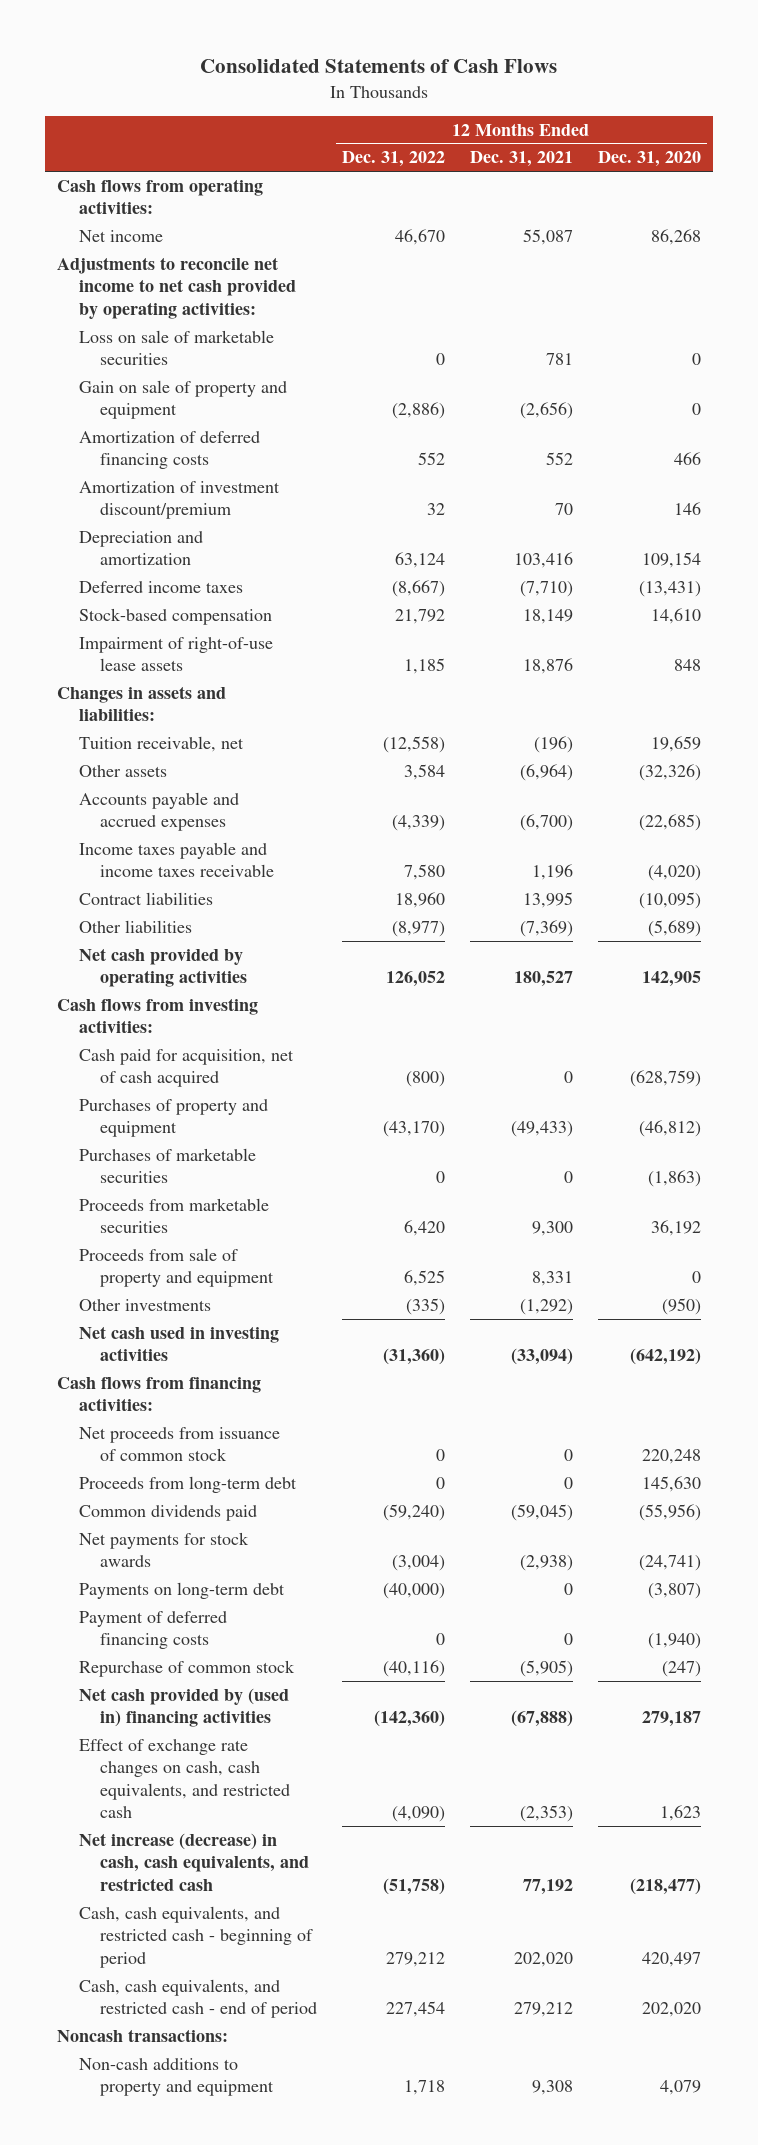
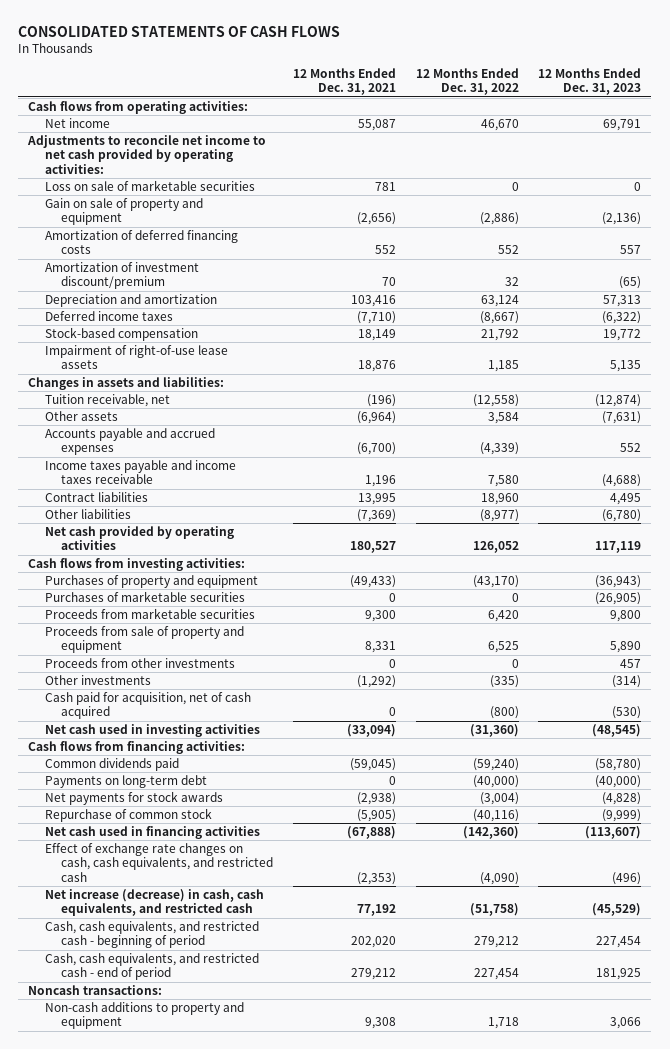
- Consolidated Statements of Cash Flows
+ CONSOLIDATED STATEMENTS OF CASH FLOWS
- | 12 Months Ended Dec. 31, 2022 | 12 Months Ended Dec. 31, 2021 | 12 Months Ended Dec. 31, 2020
+ | 12 Months Ended Dec. 31, 2021 | 12 Months Ended Dec. 31, 2022 | 12 Months Ended Dec. 31, 2023
+ Proceeds from other investments | 0 | 0 | 457
moved down: Cash paid for acquisition, net of cash acquired | 0 | (800) | (530)
- Net proceeds from issuance of common stock | 0 | 0 | 220,248
- Proceeds from long-term debt | 0 | 0 | 145,630
- Payment of deferred financing costs | 0 | 0 | (1,940)
moved down: Net payments for stock awards | (2,938) | (3,004) | (4,828)
- Net cash provided by (used in) financing activities | (142,360) | (67,888) | 279,187
+ Net cash used in financing activities | (67,888) | (142,360) | (113,607)

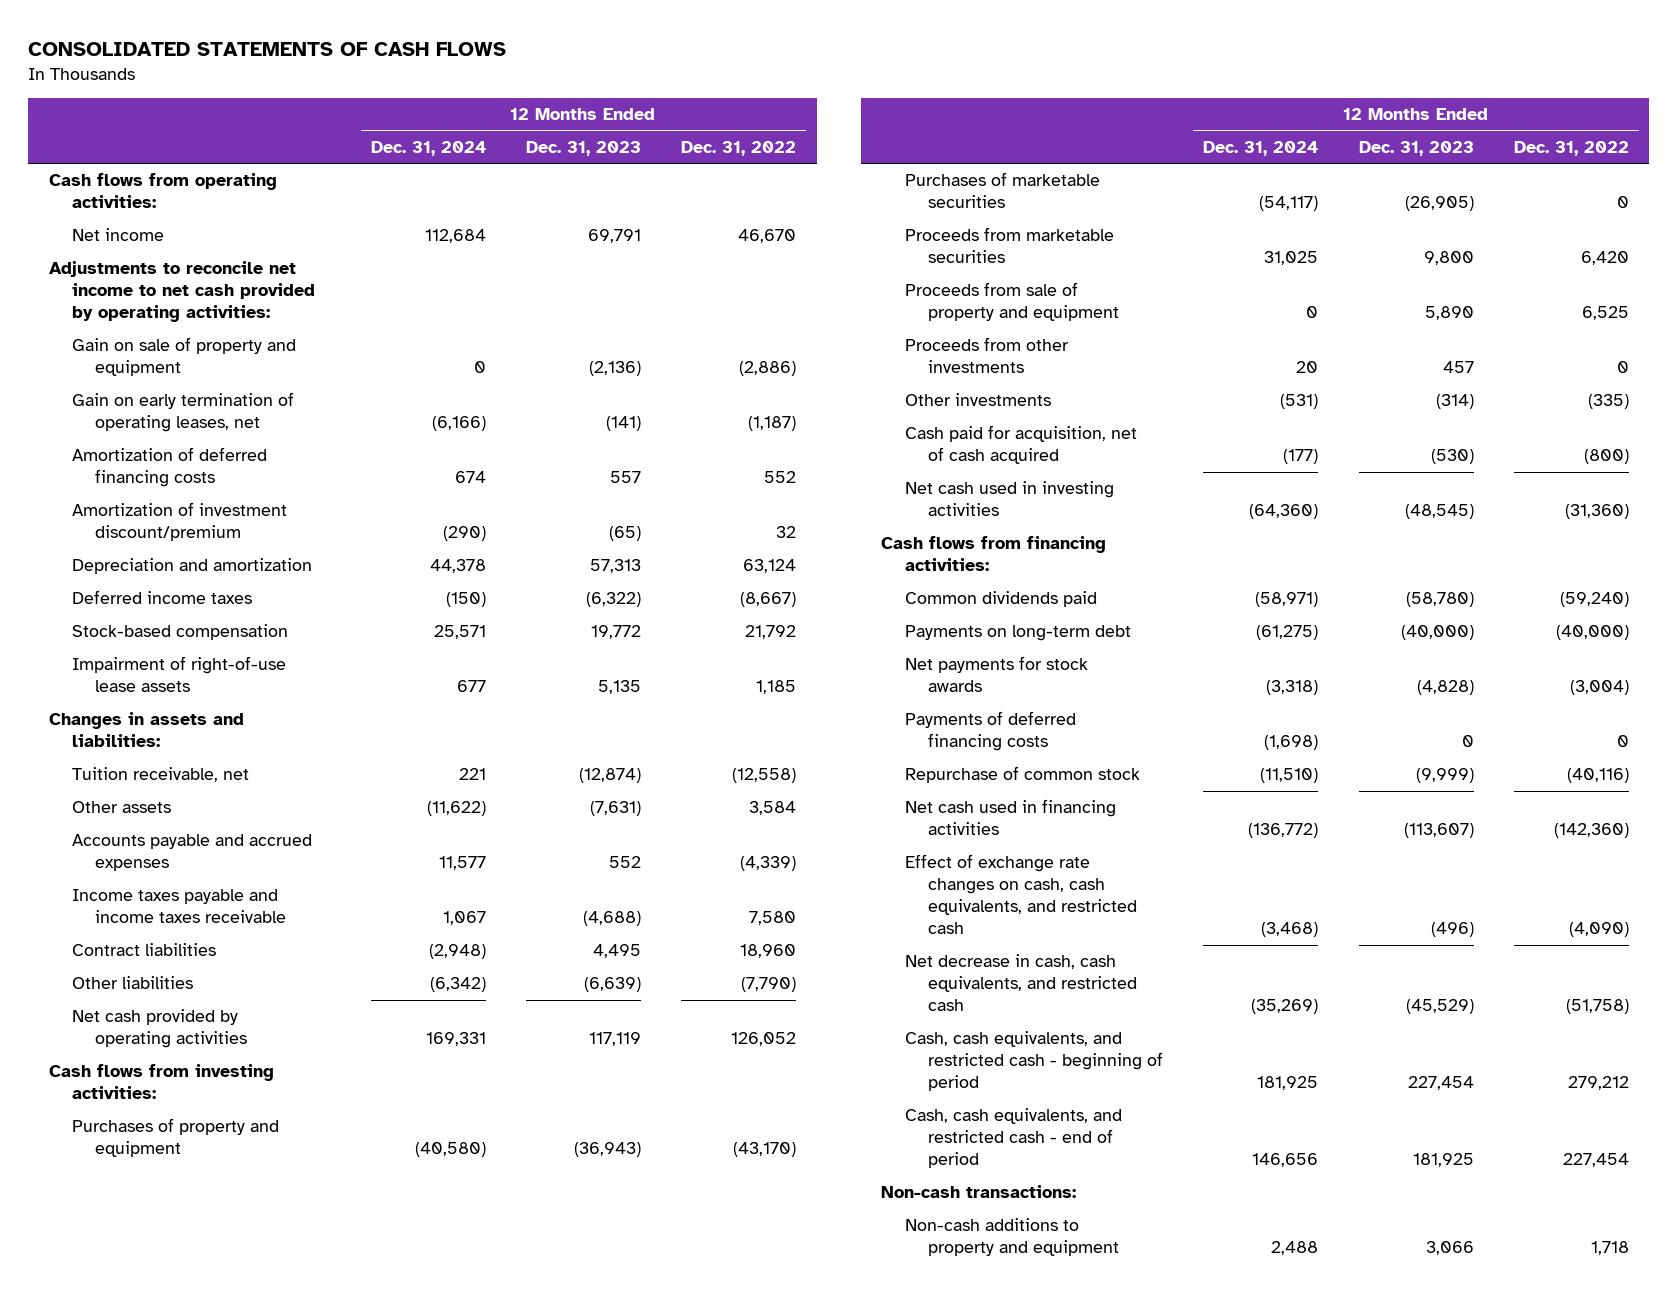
- | 12 Months Ended Dec. 31, 2021 | 12 Months Ended Dec. 31, 2022 | 12 Months Ended Dec. 31, 2023
+ | 12 Months Ended Dec. 31, 2024 | 12 Months Ended Dec. 31, 2023 | 12 Months Ended Dec. 31, 2022
- Loss on sale of marketable securities | 781 | 0 | 0
+ Gain on early termination of operating leases, net | (6,166) | (141) | (1,187)
- Other liabilities | (7,369) | (8,977) | (6,780)
+ Other liabilities | (6,342) | (6,639) | (7,790)
+ Payments of deferred financing costs | (1,698) | 0 | 0
- Net increase (decrease) in cash, cash equivalents, and restricted cash | 77,192 | (51,758) | (45,529)
+ Net decrease in cash, cash equivalents, and restricted cash | (35,269) | (45,529) | (51,758)
- Noncash transactions:
+ Non-cash transactions:

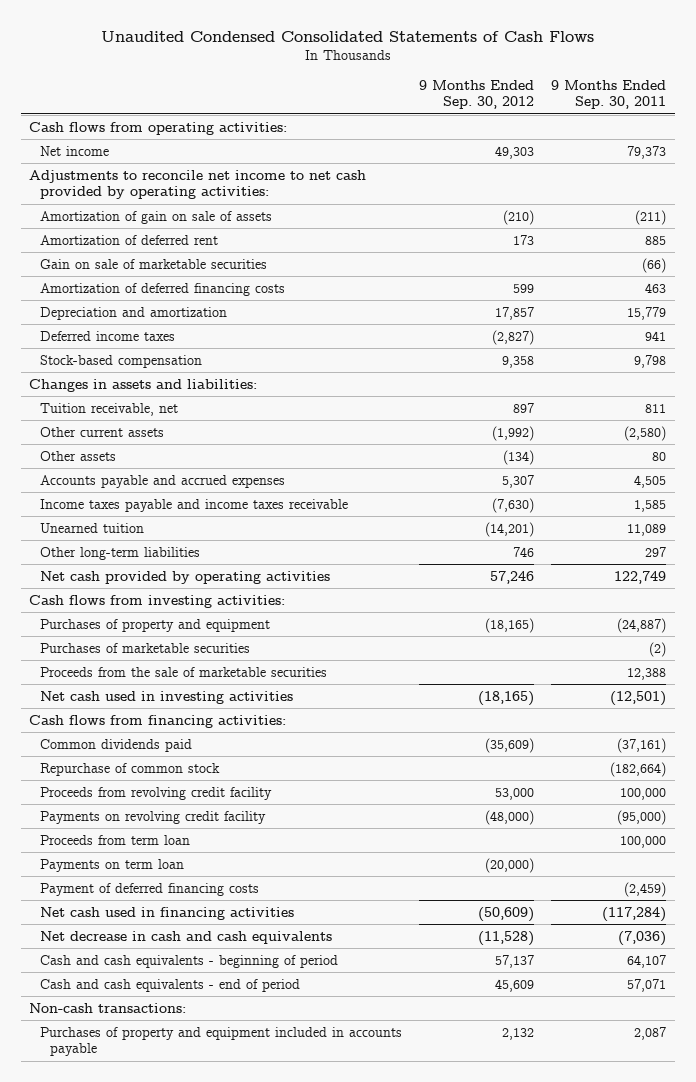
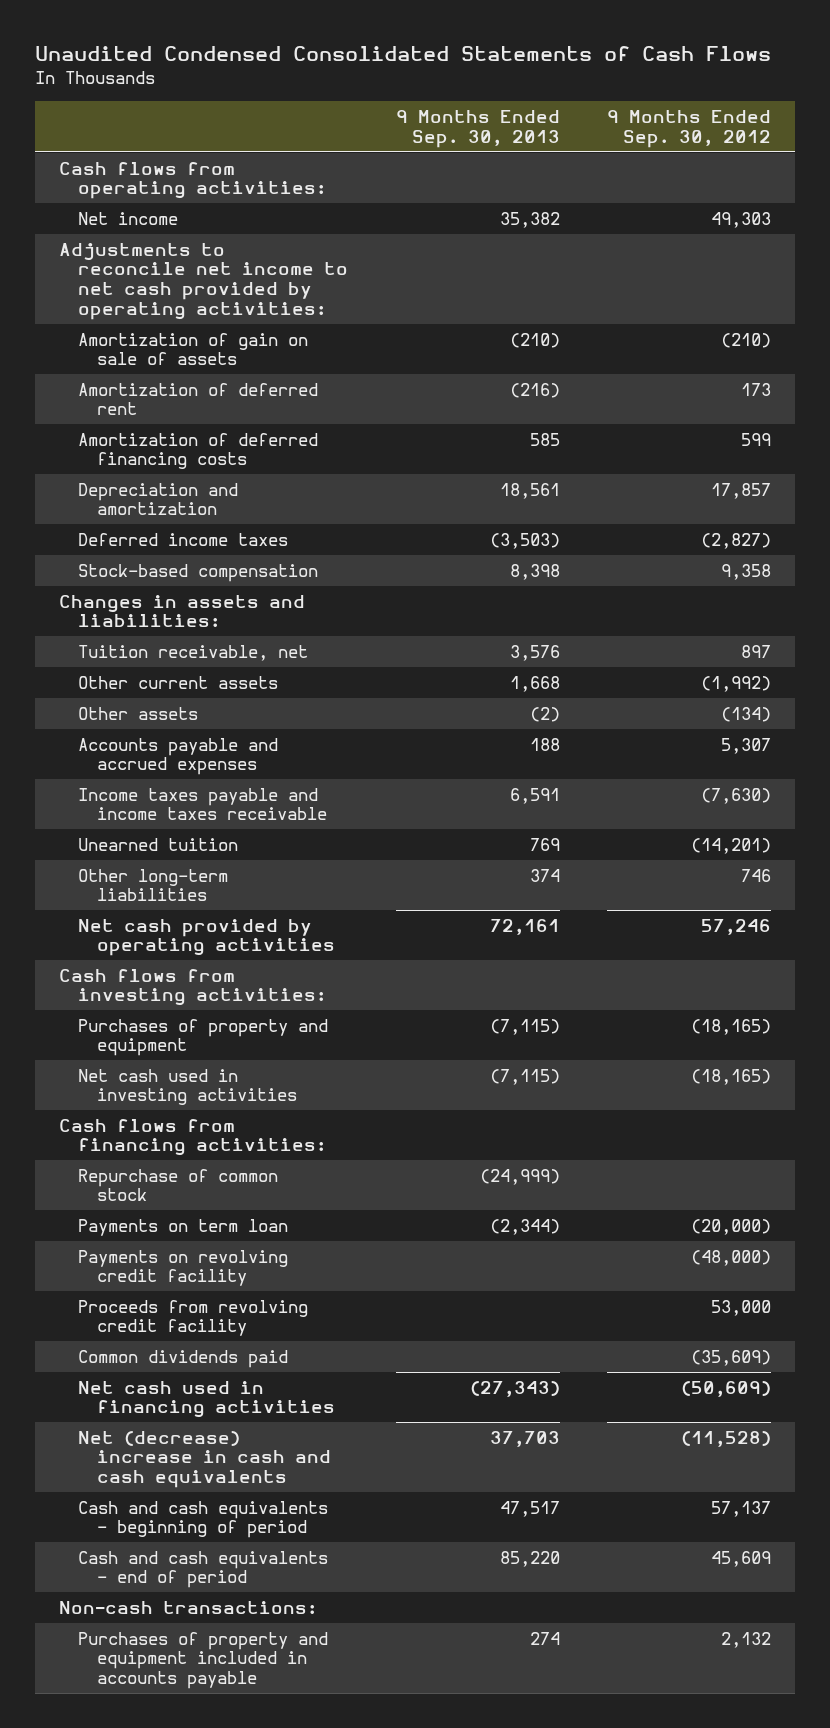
- | 9 Months Ended Sep. 30, 2012 | 9 Months Ended Sep. 30, 2011
+ | 9 Months Ended Sep. 30, 2013 | 9 Months Ended Sep. 30, 2012
- Gain on sale of marketable securities | | (66)
- Purchases of marketable securities | | (2)
- Proceeds from the sale of marketable securities | | 12,388
- Proceeds from term loan | | 100,000
- Payment of deferred financing costs | | (2,459)
moved down: Payments on revolving credit facility | | (48,000)
moved down: Proceeds from revolving credit facility | | 53,000
moved down: Common dividends paid | | (35,609)
- Net decrease in cash and cash equivalents | (11,528) | (7,036)
+ Net (decrease) increase in cash and cash equivalents | 37,703 | (11,528)

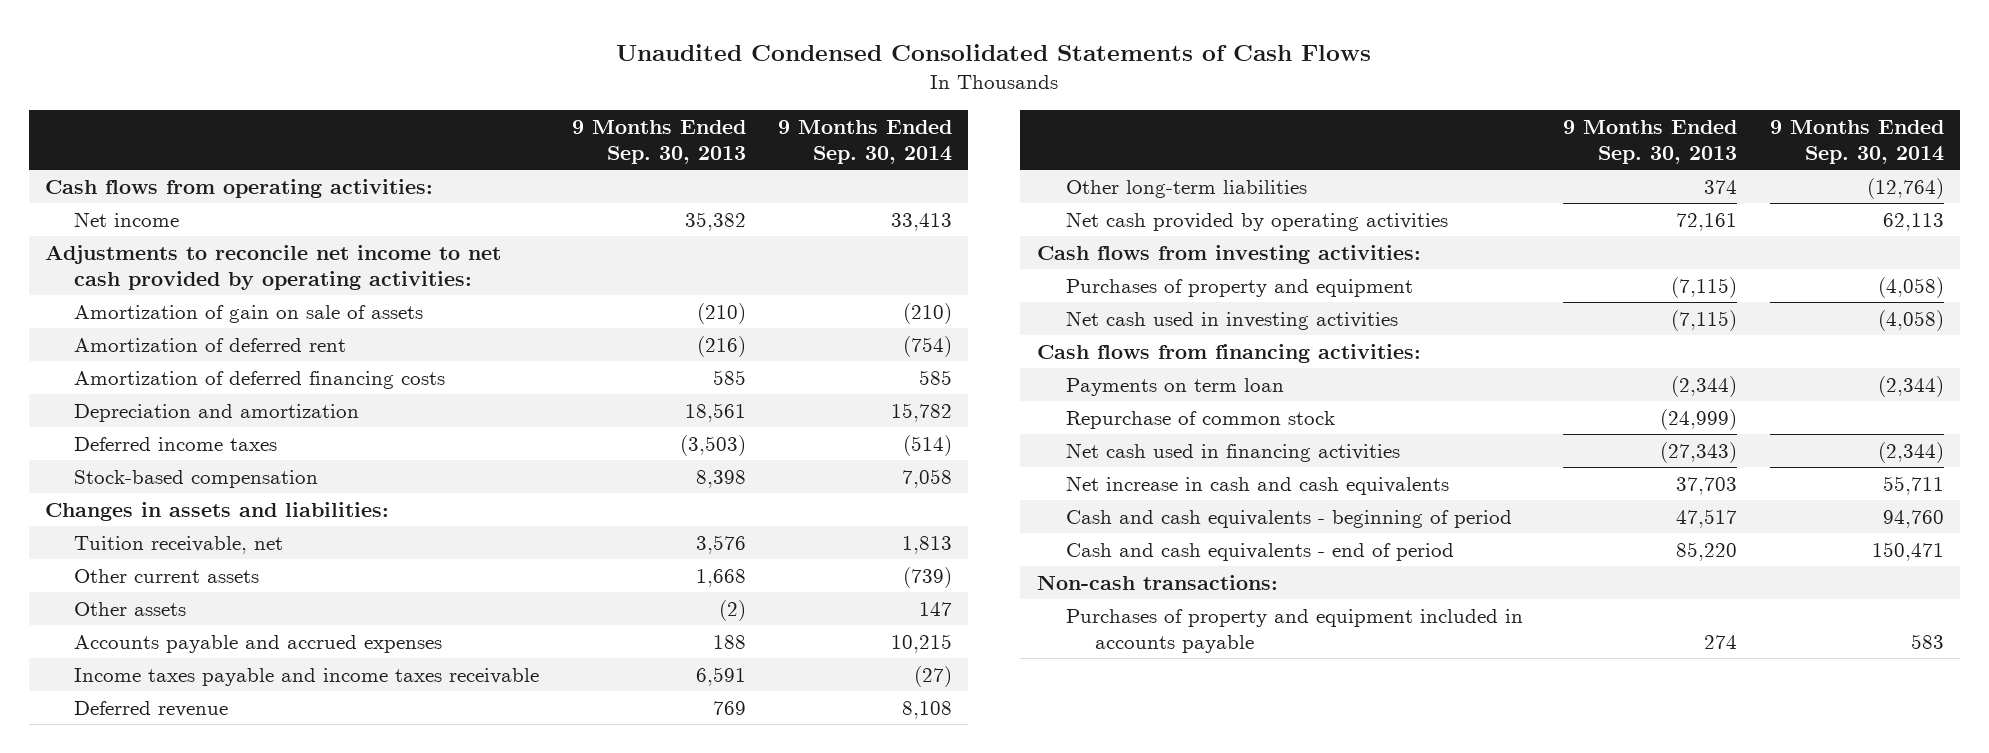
- | 9 Months Ended Sep. 30, 2013 | 9 Months Ended Sep. 30, 2012
+ | 9 Months Ended Sep. 30, 2013 | 9 Months Ended Sep. 30, 2014
- Unearned tuition | 769 | (14,201)
+ Deferred revenue | 769 | 8,108
- Payments on revolving credit facility | | (48,000)
- Proceeds from revolving credit facility | | 53,000
- Common dividends paid | | (35,609)
moved down: Repurchase of common stock | (24,999) |
- Net (decrease) increase in cash and cash equivalents | 37,703 | (11,528)
+ Net increase in cash and cash equivalents | 37,703 | 55,711

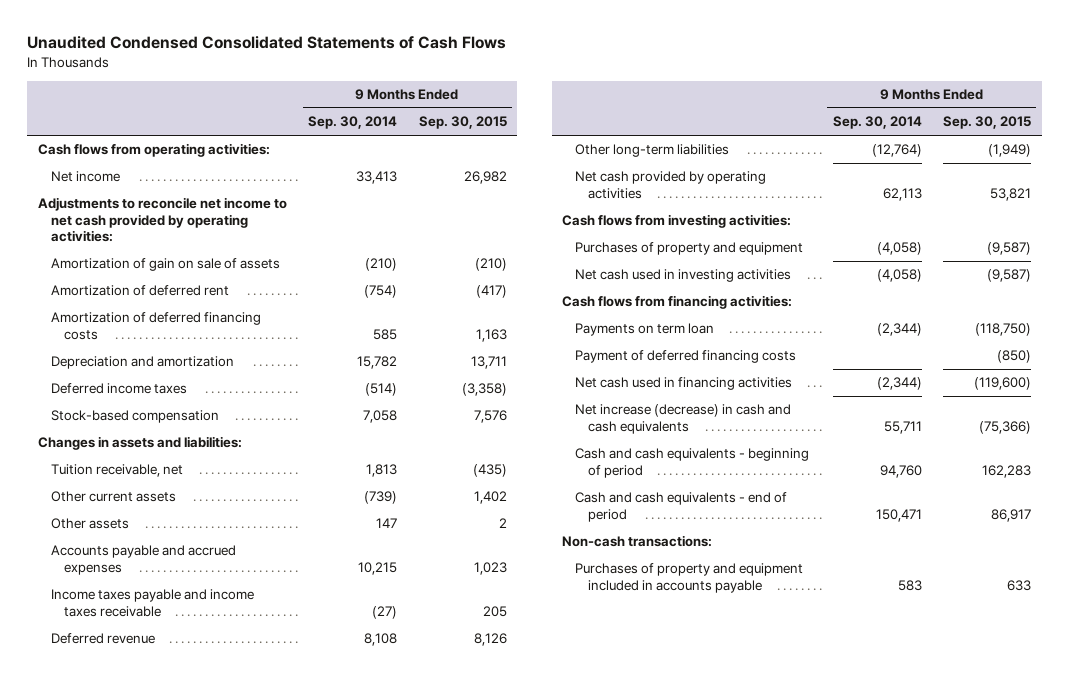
- | 9 Months Ended Sep. 30, 2013 | 9 Months Ended Sep. 30, 2014
+ | 9 Months Ended Sep. 30, 2014 | 9 Months Ended Sep. 30, 2015
- Repurchase of common stock | (24,999) |
+ Payment of deferred financing costs | | (850)
- Net increase in cash and cash equivalents | 37,703 | 55,711
+ Net increase (decrease) in cash and cash equivalents | 55,711 | (75,366)

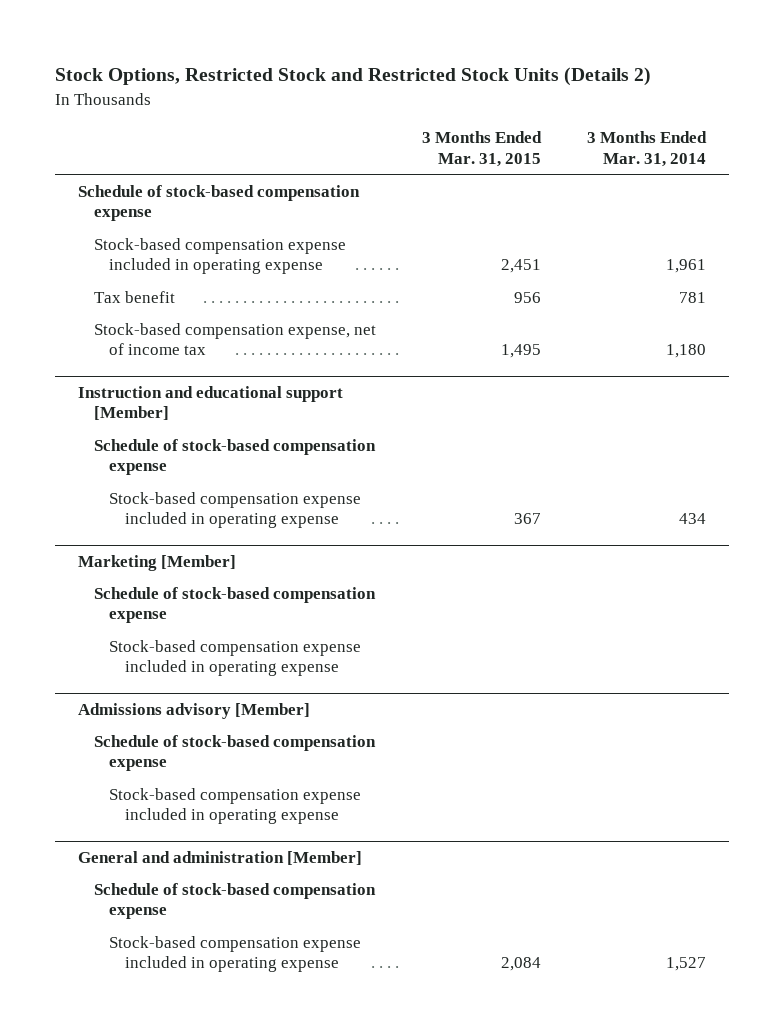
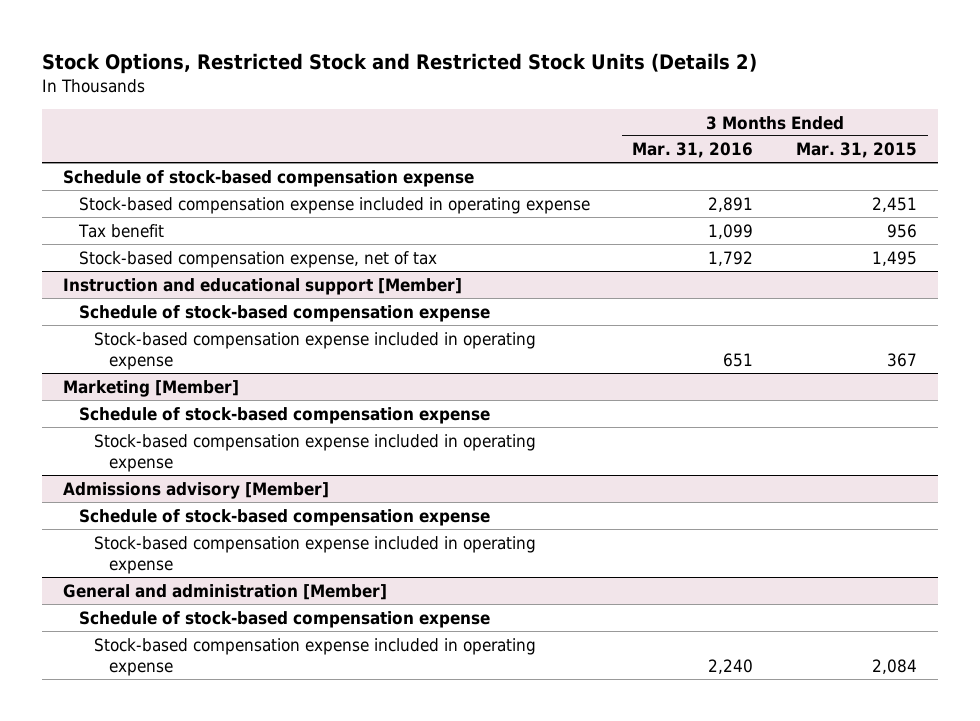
- | 3 Months Ended Mar. 31, 2015 | 3 Months Ended Mar. 31, 2014
+ | 3 Months Ended Mar. 31, 2016 | 3 Months Ended Mar. 31, 2015
- Stock-based compensation expense, net of income tax | 1,495 | 1,180
+ Stock-based compensation expense, net of tax | 1,792 | 1,495

